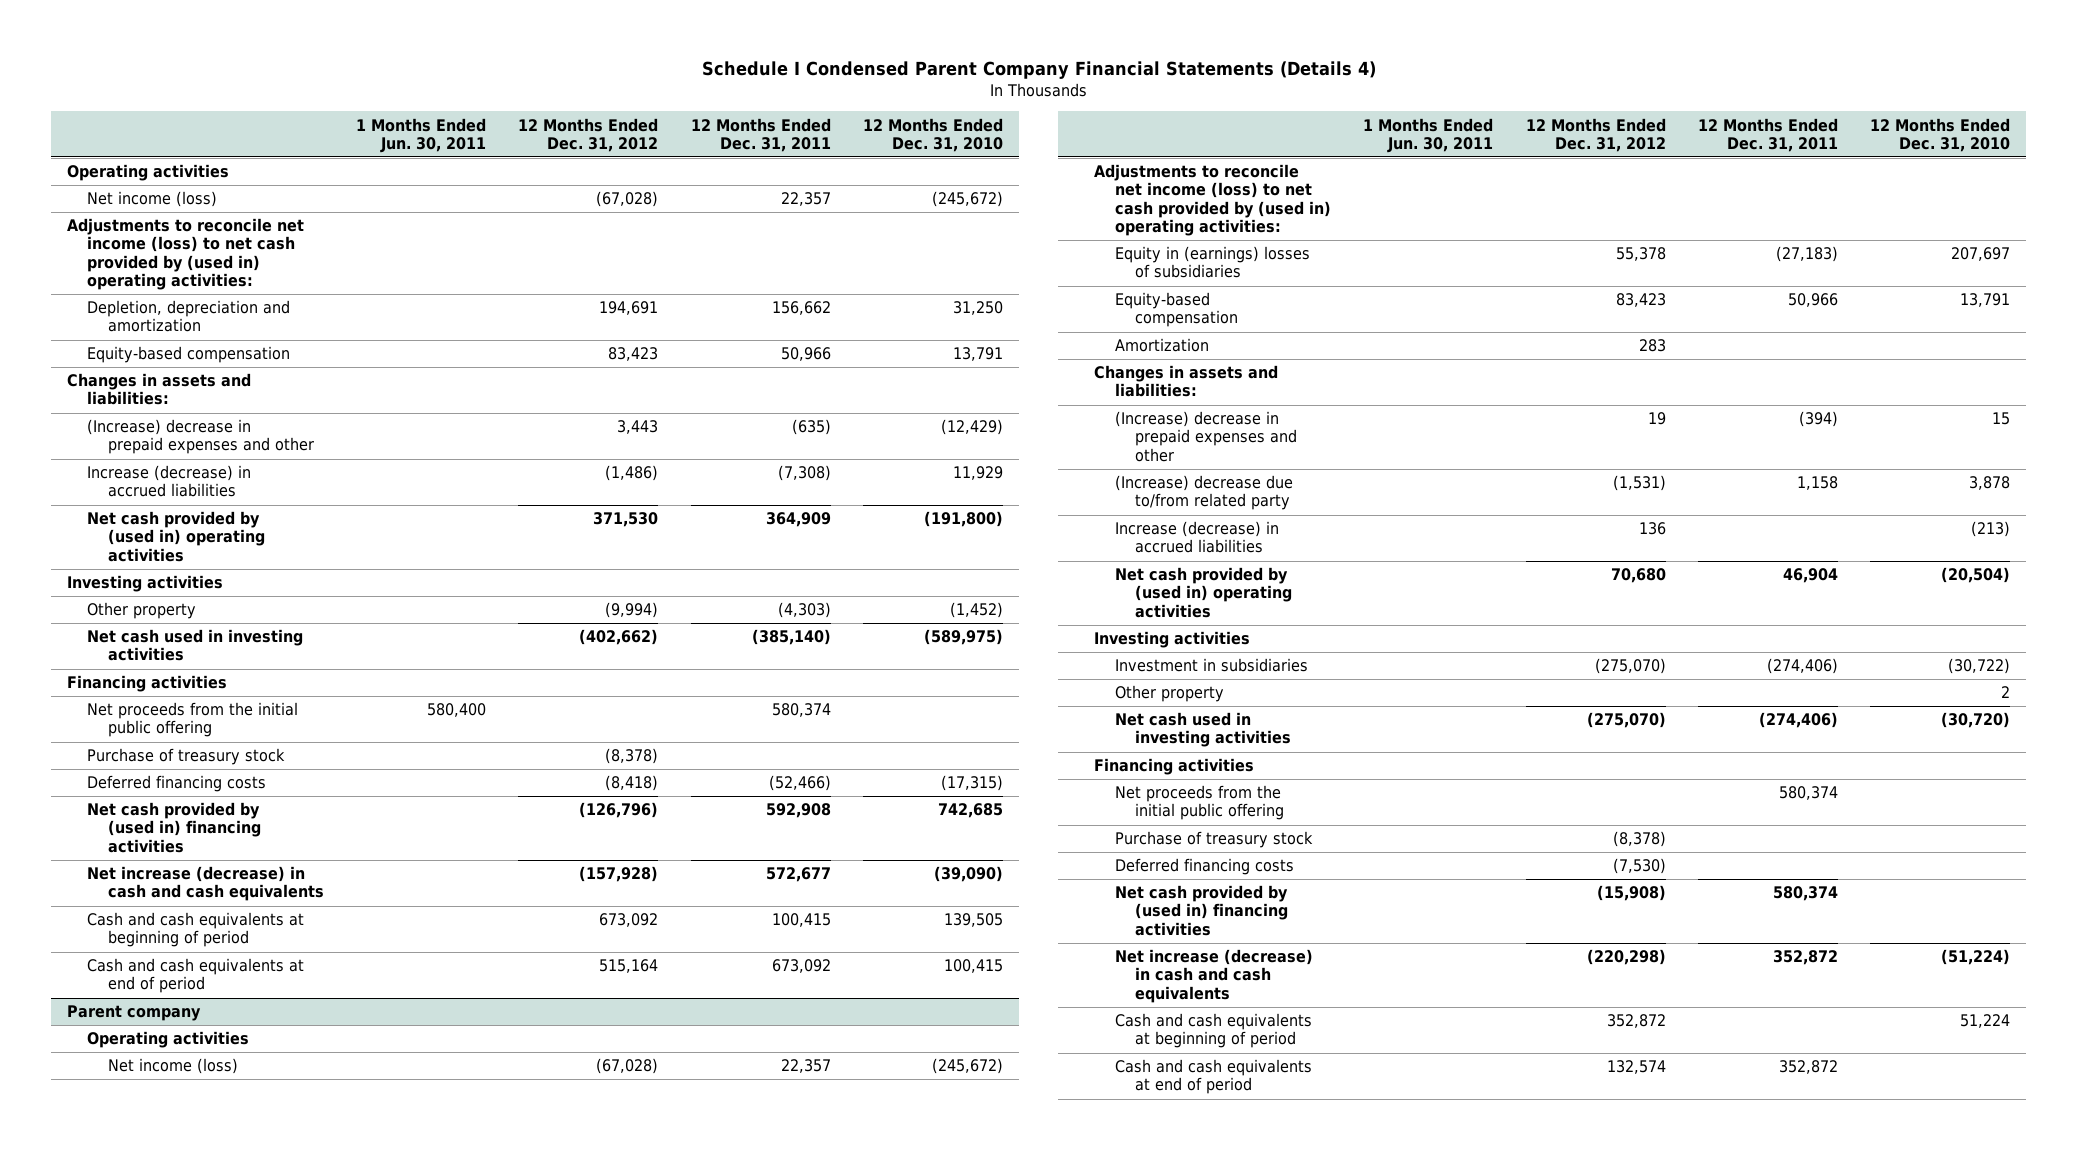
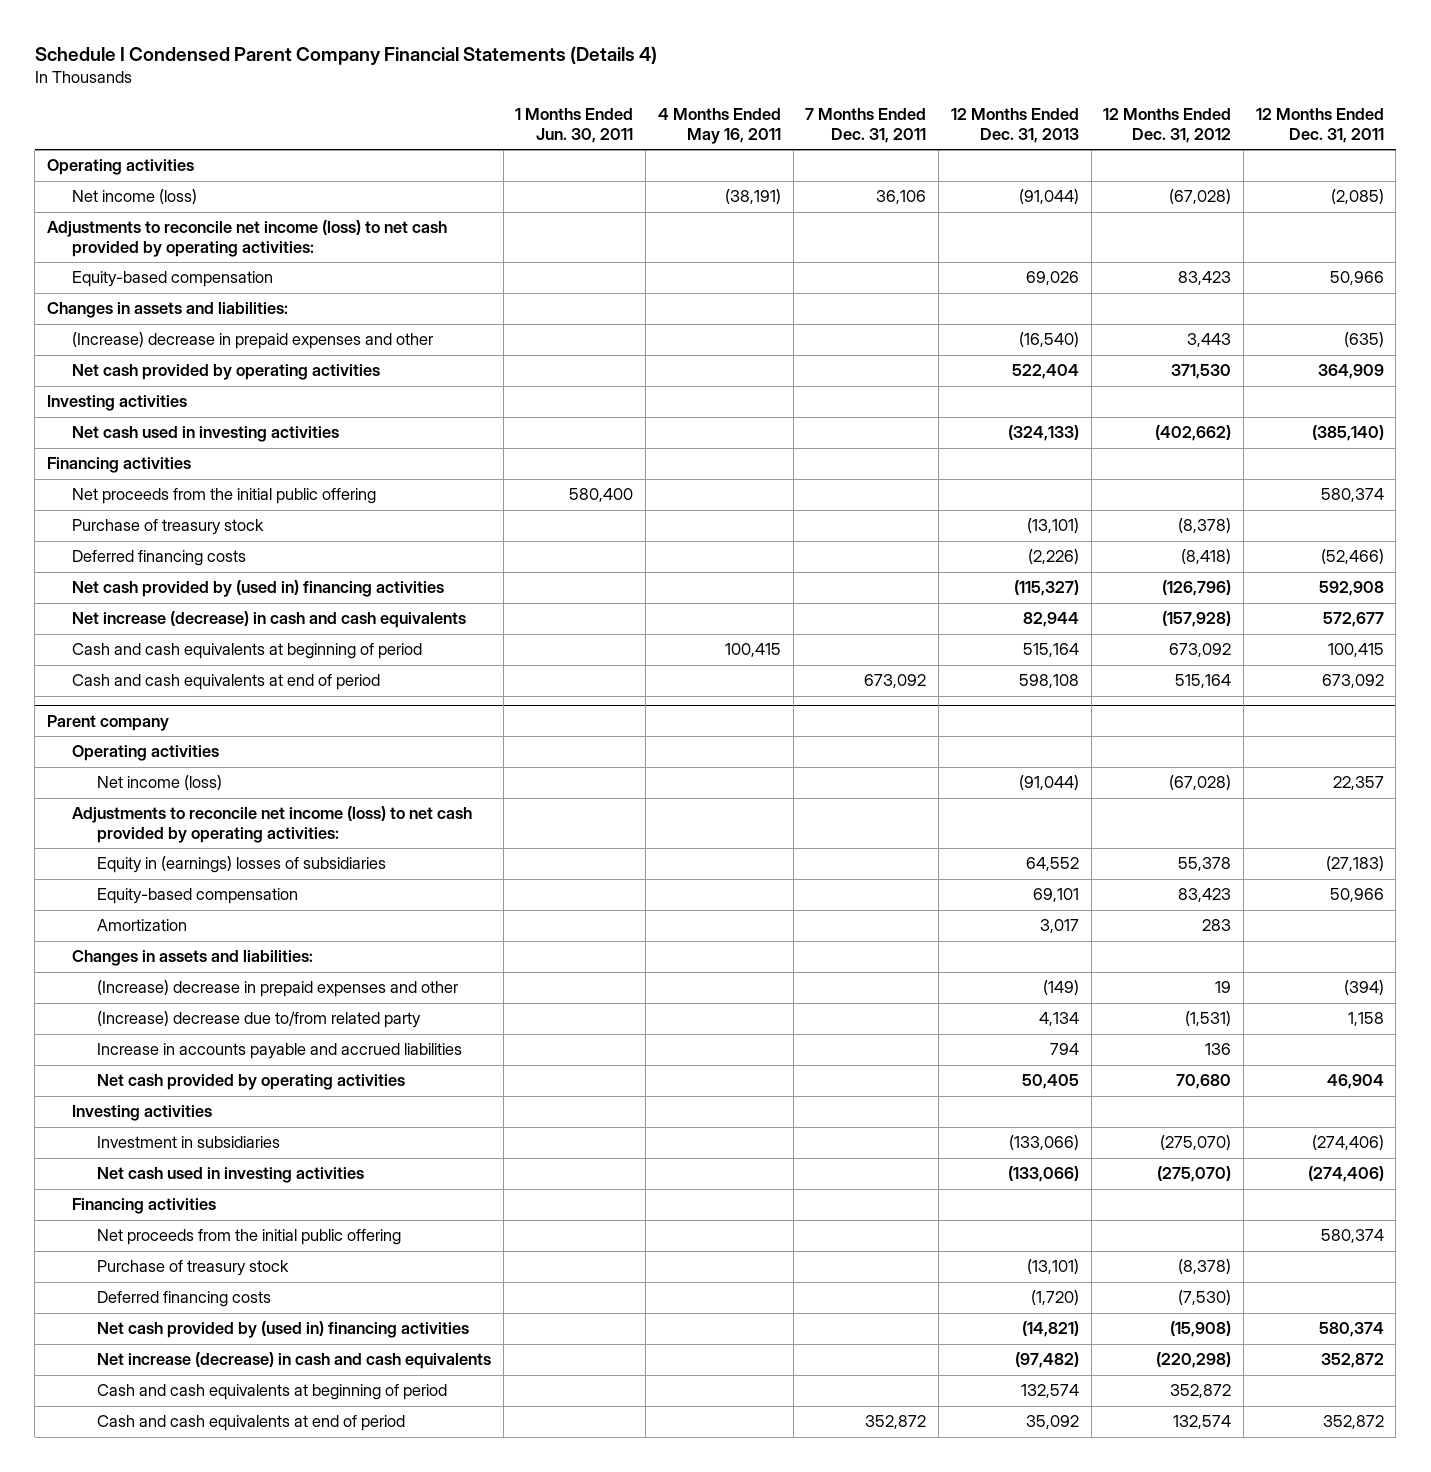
- | 1 Months Ended Jun. 30, 2011 | 12 Months Ended Dec. 31, 2012 | 12 Months Ended Dec. 31, 2011 | 12 Months Ended Dec. 31, 2010
+ | 1 Months Ended Jun. 30, 2011 | 4 Months Ended May 16, 2011 | 7 Months Ended Dec. 31, 2011 | 12 Months Ended Dec. 31, 2013 | 12 Months Ended Dec. 31, 2012 | 12 Months Ended Dec. 31, 2011
- Net income (loss) | | (67,028) | 22,357 | (245,672)
- Adjustments to reconcile net income (loss) to net cash provided by (used in) operating activities:
- Depletion, depreciation and amortization | | 194,691 | 156,662 | 31,250
+ Net income (loss) | | (38,191) | 36,106 | (91,044) | (67,028) | (2,085)
+ Adjustments to reconcile net income (loss) to net cash provided by operating activities:
- Increase (decrease) in accrued liabilities | | (1,486) | (7,308) | 11,929
- Net cash provided by (used in) operating activities | | 371,530 | 364,909 | (191,800)
+ Net cash provided by operating activities | | | | 522,404 | 371,530 | 364,909
- Other property | | (9,994) | (4,303) | (1,452)
@ Parent company
- Adjustments to reconcile net income (loss) to net cash provided by (used in) operating activities:
+ Adjustments to reconcile net income (loss) to net cash provided by operating activities:
- Increase (decrease) in accrued liabilities | | 136 | | (213)
- Net cash provided by (used in) operating activities | | 70,680 | 46,904 | (20,504)
+ Increase in accounts payable and accrued liabilities | | | | 794 | 136 |
+ Net cash provided by operating activities | | | | 50,405 | 70,680 | 46,904
- Other property | | | | 2

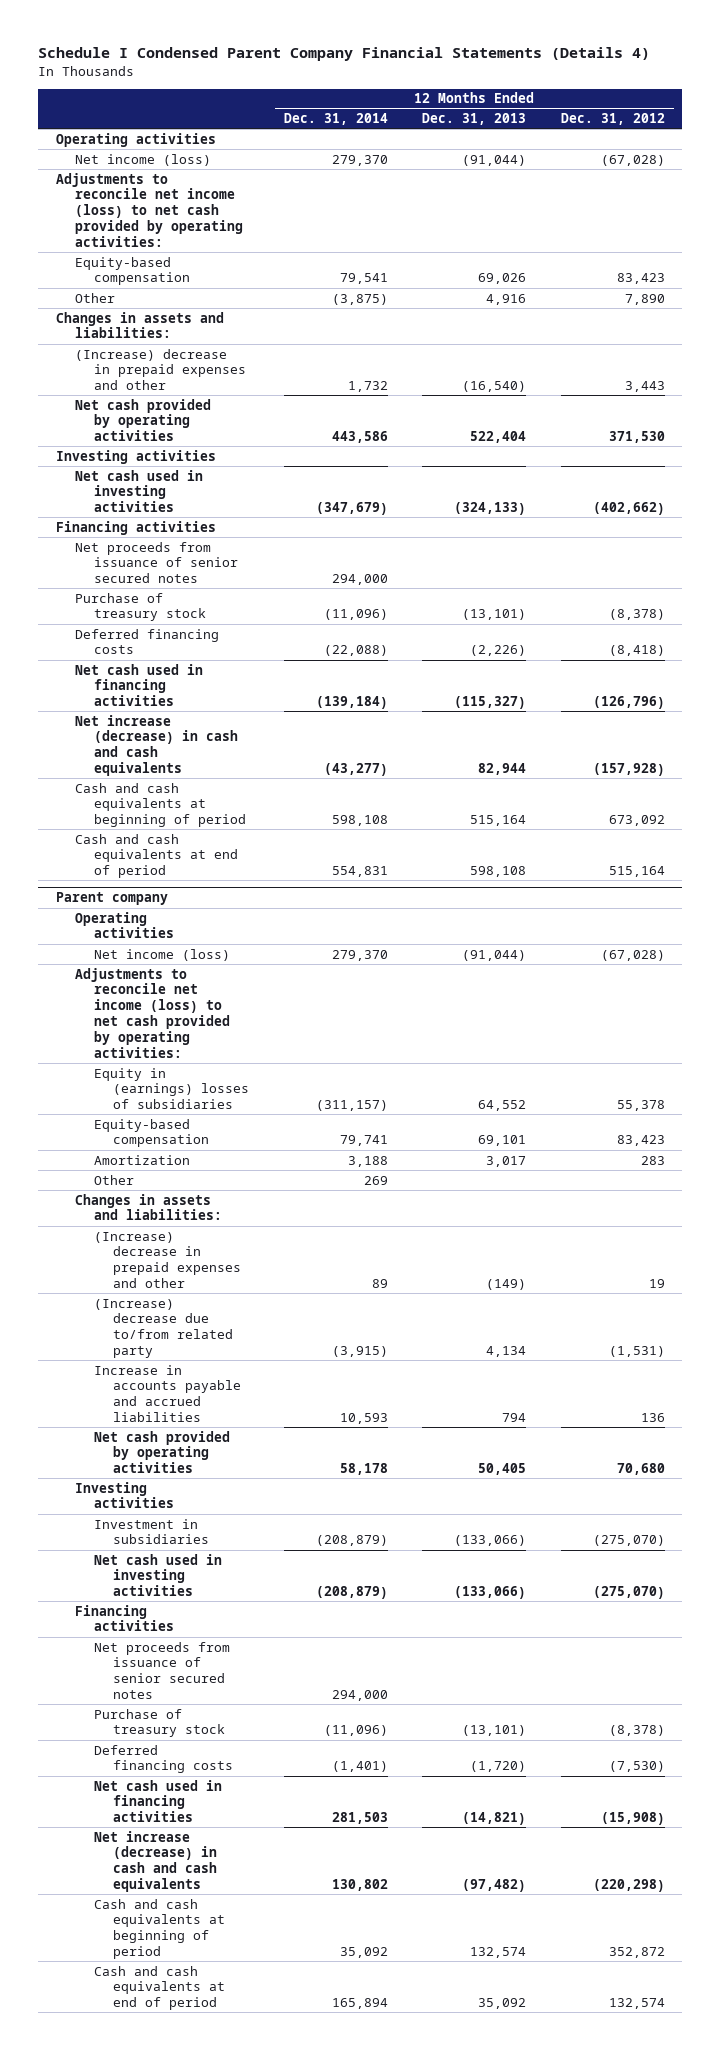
- | 1 Months Ended Jun. 30, 2011 | 4 Months Ended May 16, 2011 | 7 Months Ended Dec. 31, 2011 | 12 Months Ended Dec. 31, 2013 | 12 Months Ended Dec. 31, 2012 | 12 Months Ended Dec. 31, 2011
+ | 12 Months Ended Dec. 31, 2014 | 12 Months Ended Dec. 31, 2013 | 12 Months Ended Dec. 31, 2012
+ Other | (3,875) | 4,916 | 7,890
- Net proceeds from the initial public offering | 580,400 | | | | | 580,374
+ Net proceeds from issuance of senior secured notes | 294,000 | |
- Net cash provided by (used in) financing activities | | | | (115,327) | (126,796) | 592,908
+ Net cash used in financing activities | (139,184) | (115,327) | (126,796)
@ Parent company
+ Other | 269 | |
- Net proceeds from the initial public offering | | | | | | 580,374
+ Net proceeds from issuance of senior secured notes | 294,000 | |
- Net cash provided by (used in) financing activities | | | | (14,821) | (15,908) | 580,374
+ Net cash used in financing activities | 281,503 | (14,821) | (15,908)

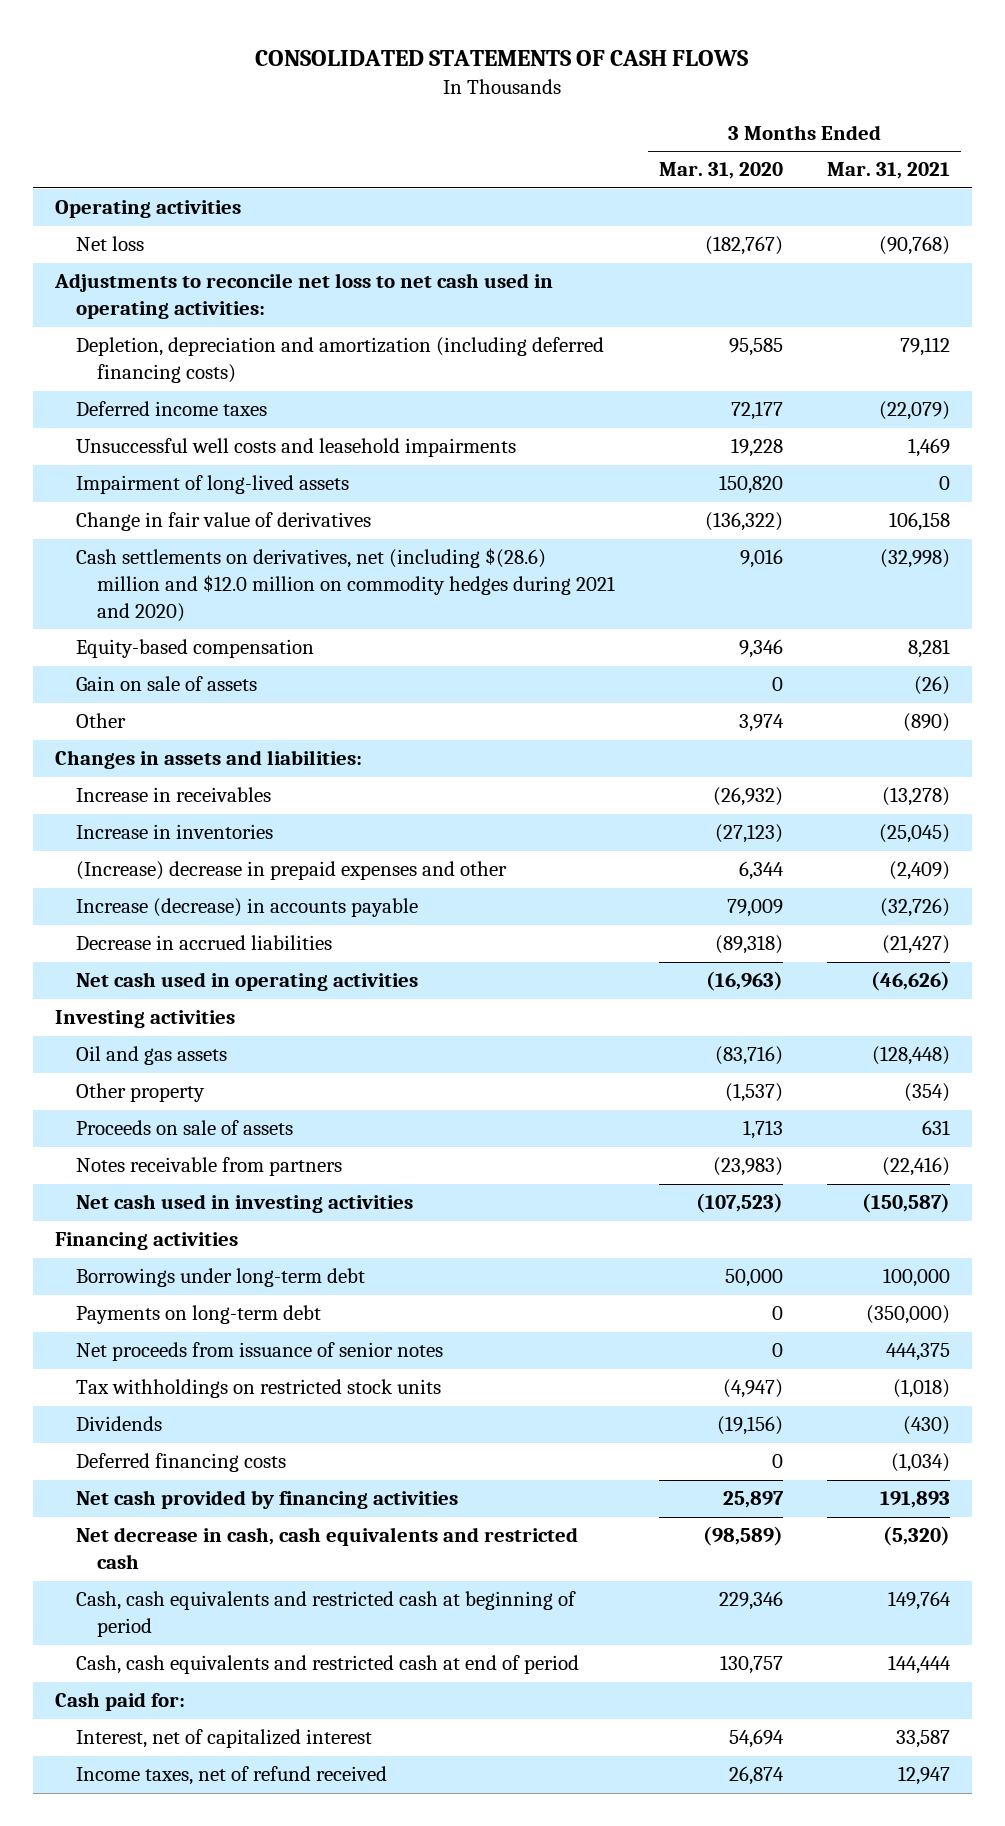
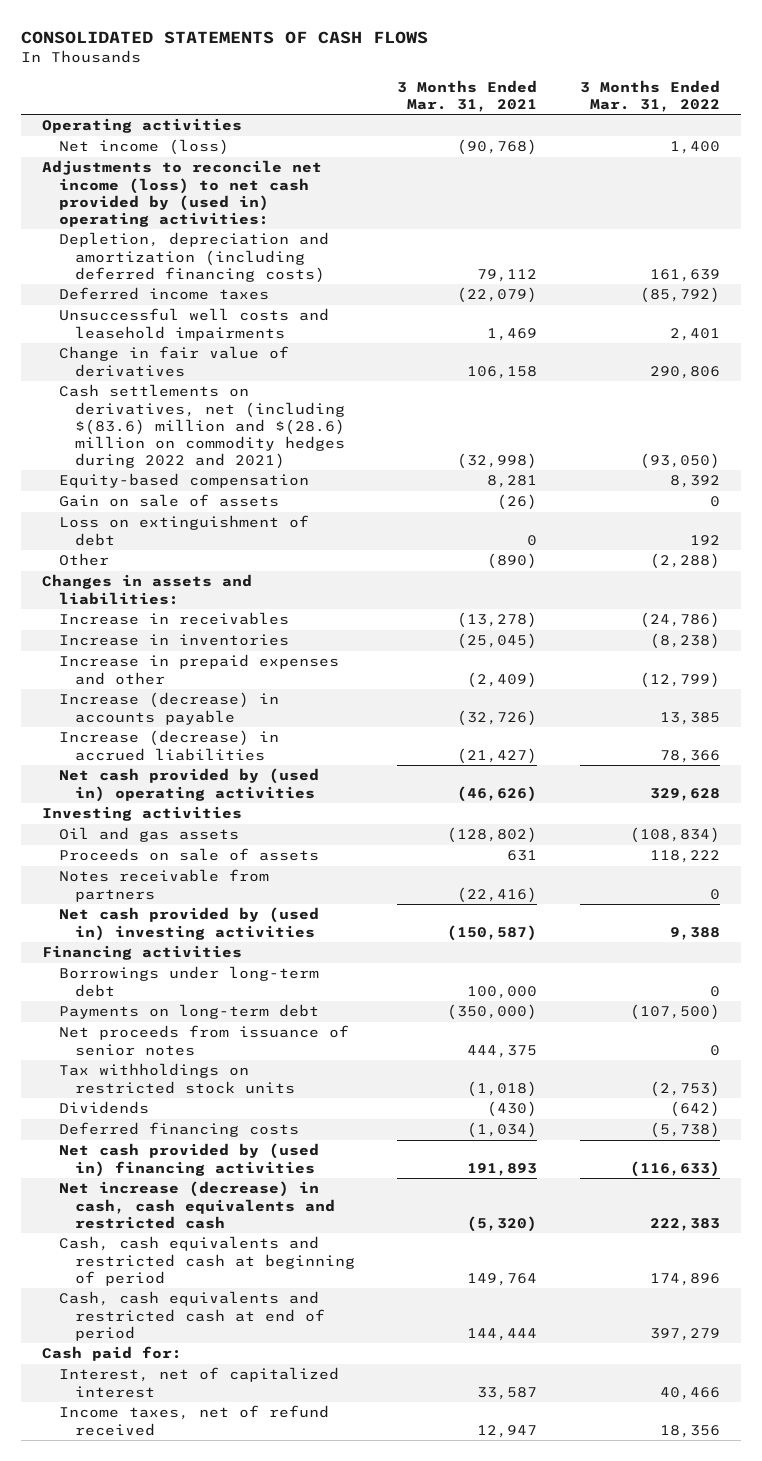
- | 3 Months Ended Mar. 31, 2020 | 3 Months Ended Mar. 31, 2021
+ | 3 Months Ended Mar. 31, 2021 | 3 Months Ended Mar. 31, 2022
- Net loss | (182,767) | (90,768)
- Adjustments to reconcile net loss to net cash used in operating activities:
+ Net income (loss) | (90,768) | 1,400
+ Adjustments to reconcile net income (loss) to net cash provided by (used in) operating activities:
- Impairment of long-lived assets | 150,820 | 0
- Cash settlements on derivatives, net (including $(28.6) million and $12.0 million on commodity hedges during 2021 and 2020) | 9,016 | (32,998)
+ Cash settlements on derivatives, net (including $(83.6) million and $(28.6) million on commodity hedges during 2022 and 2021) | (32,998) | (93,050)
+ Loss on extinguishment of debt | 0 | 192
- (Increase) decrease in prepaid expenses and other | 6,344 | (2,409)
+ Increase in prepaid expenses and other | (2,409) | (12,799)
- Decrease in accrued liabilities | (89,318) | (21,427)
- Net cash used in operating activities | (16,963) | (46,626)
+ Increase (decrease) in accrued liabilities | (21,427) | 78,366
+ Net cash provided by (used in) operating activities | (46,626) | 329,628
- Oil and gas assets | (83,716) | (128,448)
- Other property | (1,537) | (354)
+ Oil and gas assets | (128,802) | (108,834)
- Net cash used in investing activities | (107,523) | (150,587)
+ Net cash provided by (used in) investing activities | (150,587) | 9,388
- Net cash provided by financing activities | 25,897 | 191,893
- Net decrease in cash, cash equivalents and restricted cash | (98,589) | (5,320)
+ Net cash provided by (used in) financing activities | 191,893 | (116,633)
+ Net increase (decrease) in cash, cash equivalents and restricted cash | (5,320) | 222,383

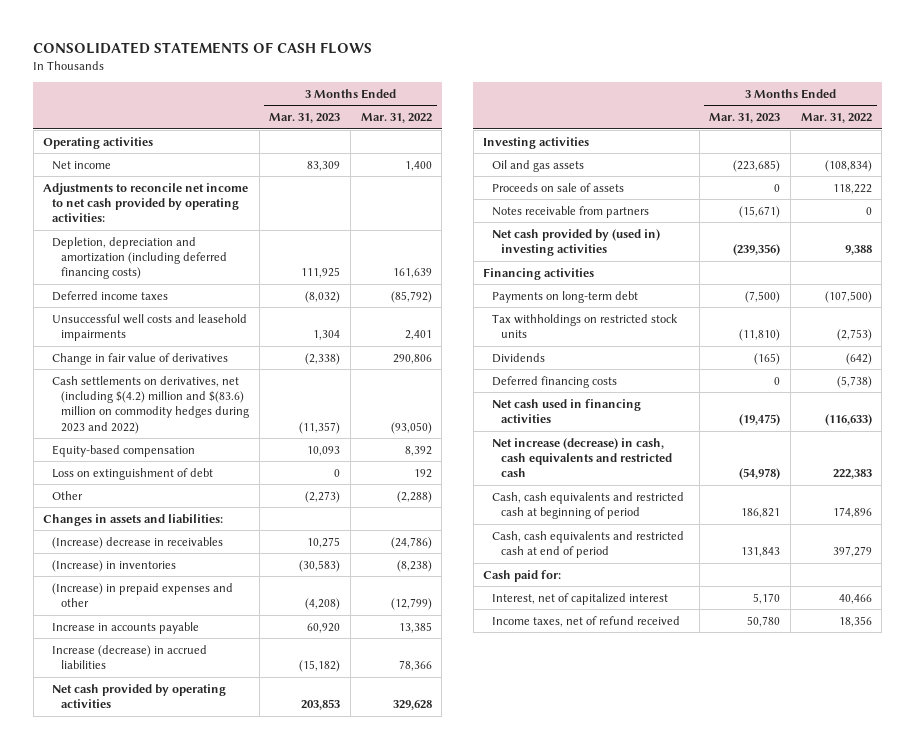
- | 3 Months Ended Mar. 31, 2021 | 3 Months Ended Mar. 31, 2022
+ | 3 Months Ended Mar. 31, 2023 | 3 Months Ended Mar. 31, 2022
- Net income (loss) | (90,768) | 1,400
- Adjustments to reconcile net income (loss) to net cash provided by (used in) operating activities:
+ Net income | 83,309 | 1,400
+ Adjustments to reconcile net income to net cash provided by operating activities:
- Cash settlements on derivatives, net (including $(83.6) million and $(28.6) million on commodity hedges during 2022 and 2021) | (32,998) | (93,050)
+ Cash settlements on derivatives, net (including $(4.2) million and $(83.6) million on commodity hedges during 2023 and 2022) | (11,357) | (93,050)
- Gain on sale of assets | (26) | 0
- Increase in receivables | (13,278) | (24,786)
- Increase in inventories | (25,045) | (8,238)
- Increase in prepaid expenses and other | (2,409) | (12,799)
- Increase (decrease) in accounts payable | (32,726) | 13,385
+ (Increase) decrease in receivables | 10,275 | (24,786)
+ (Increase) in inventories | (30,583) | (8,238)
+ (Increase) in prepaid expenses and other | (4,208) | (12,799)
+ Increase in accounts payable | 60,920 | 13,385
- Net cash provided by (used in) operating activities | (46,626) | 329,628
+ Net cash provided by operating activities | 203,853 | 329,628
- Borrowings under long-term debt | 100,000 | 0
- Net proceeds from issuance of senior notes | 444,375 | 0
- Net cash provided by (used in) financing activities | 191,893 | (116,633)
+ Net cash used in financing activities | (19,475) | (116,633)

